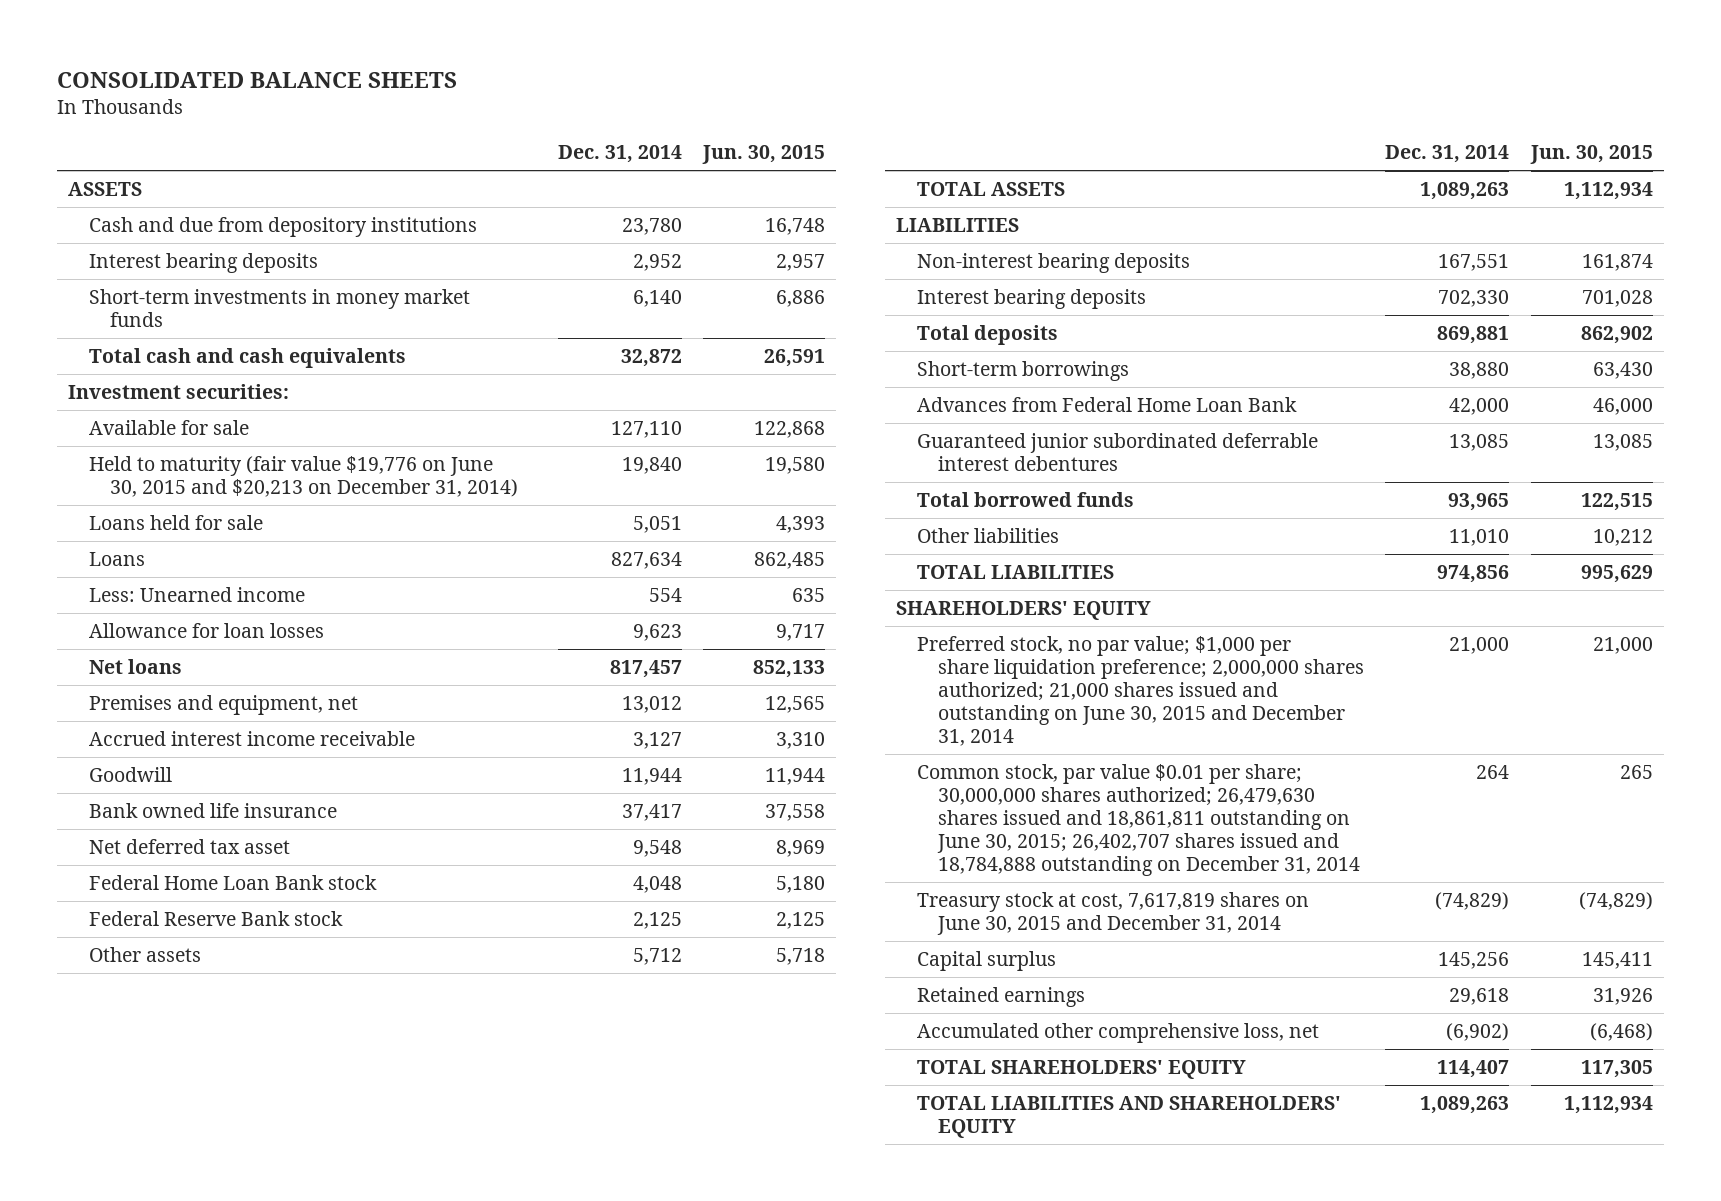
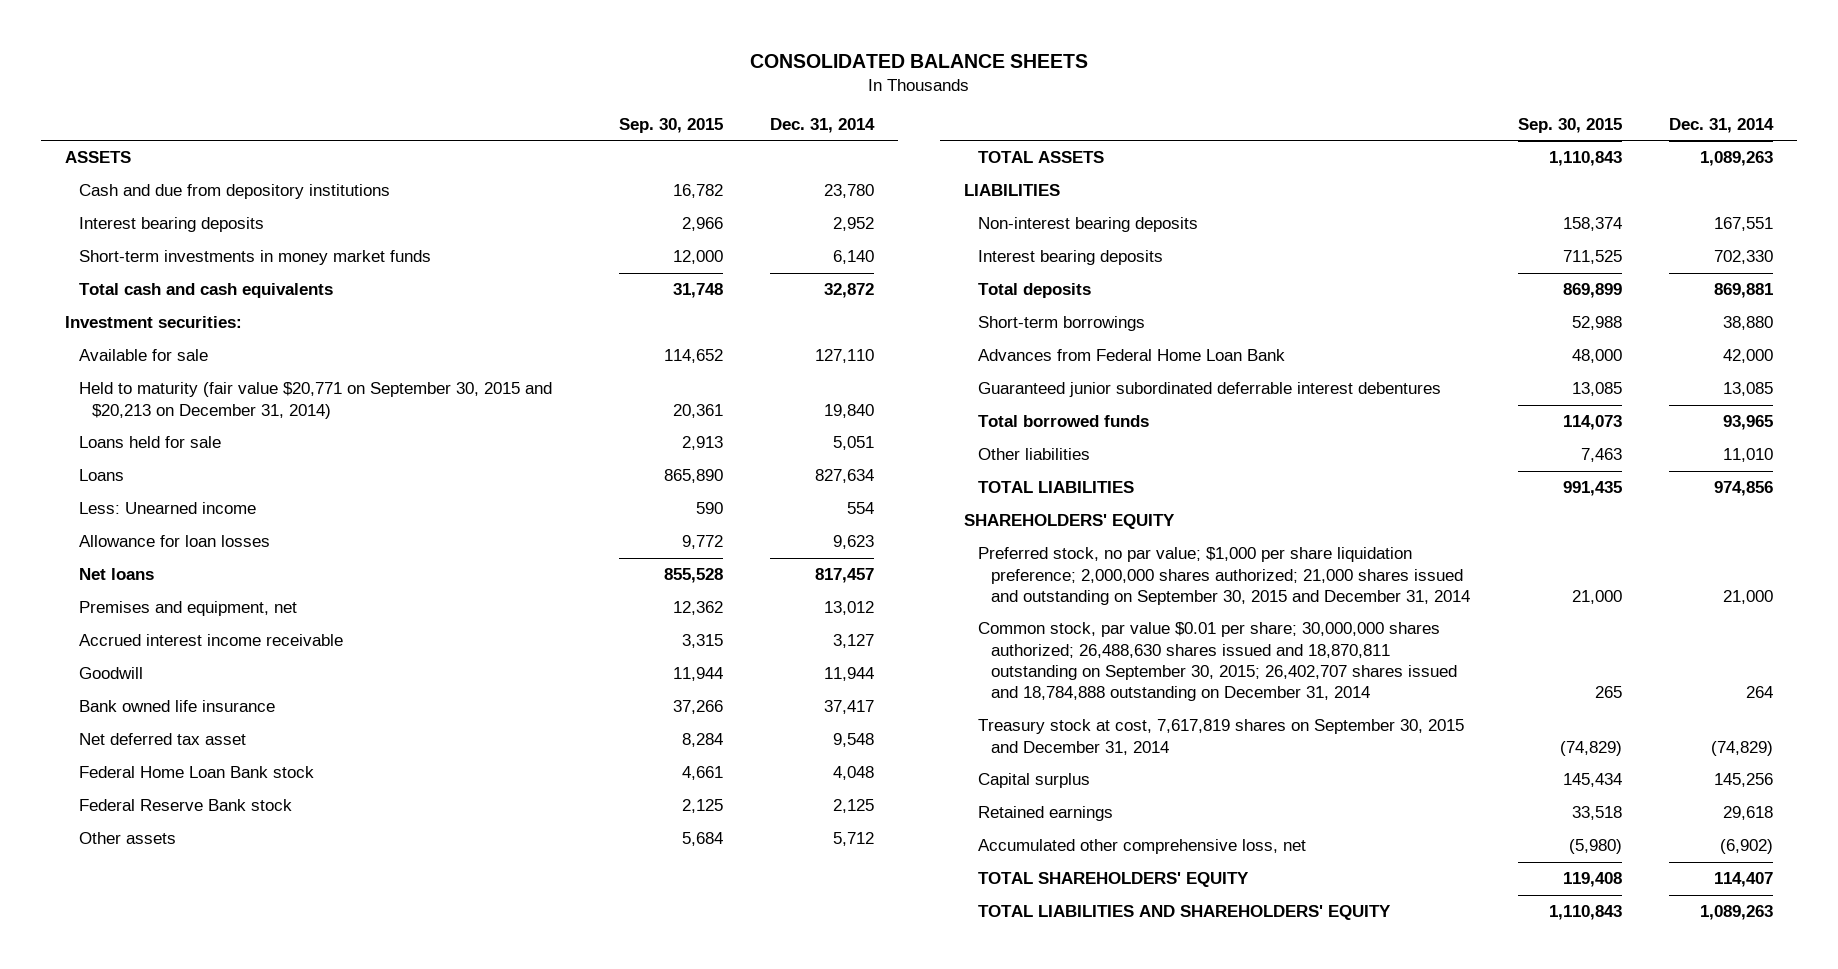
- | Dec. 31, 2014 | Jun. 30, 2015
+ | Sep. 30, 2015 | Dec. 31, 2014
- Held to maturity (fair value $19,776 on June 30, 2015 and $20,213 on December 31, 2014) | 19,840 | 19,580
+ Held to maturity (fair value $20,771 on September 30, 2015 and $20,213 on December 31, 2014) | 20,361 | 19,840
- Preferred stock, no par value; $1,000 per share liquidation preference; 2,000,000 shares authorized; 21,000 shares issued and outstanding on June 30, 2015 and December 31, 2014 | 21,000 | 21,000
- Common stock, par value $0.01 per share; 30,000,000 shares authorized; 26,479,630 shares issued and 18,861,811 outstanding on June 30, 2015; 26,402,707 shares issued and 18,784,888 outstanding on December 31, 2014 | 264 | 265
- Treasury stock at cost, 7,617,819 shares on June 30, 2015 and December 31, 2014 | (74,829) | (74,829)
+ Preferred stock, no par value; $1,000 per share liquidation preference; 2,000,000 shares authorized; 21,000 shares issued and outstanding on September 30, 2015 and December 31, 2014 | 21,000 | 21,000
+ Common stock, par value $0.01 per share; 30,000,000 shares authorized; 26,488,630 shares issued and 18,870,811 outstanding on September 30, 2015; 26,402,707 shares issued and 18,784,888 outstanding on December 31, 2014 | 265 | 264
+ Treasury stock at cost, 7,617,819 shares on September 30, 2015 and December 31, 2014 | (74,829) | (74,829)

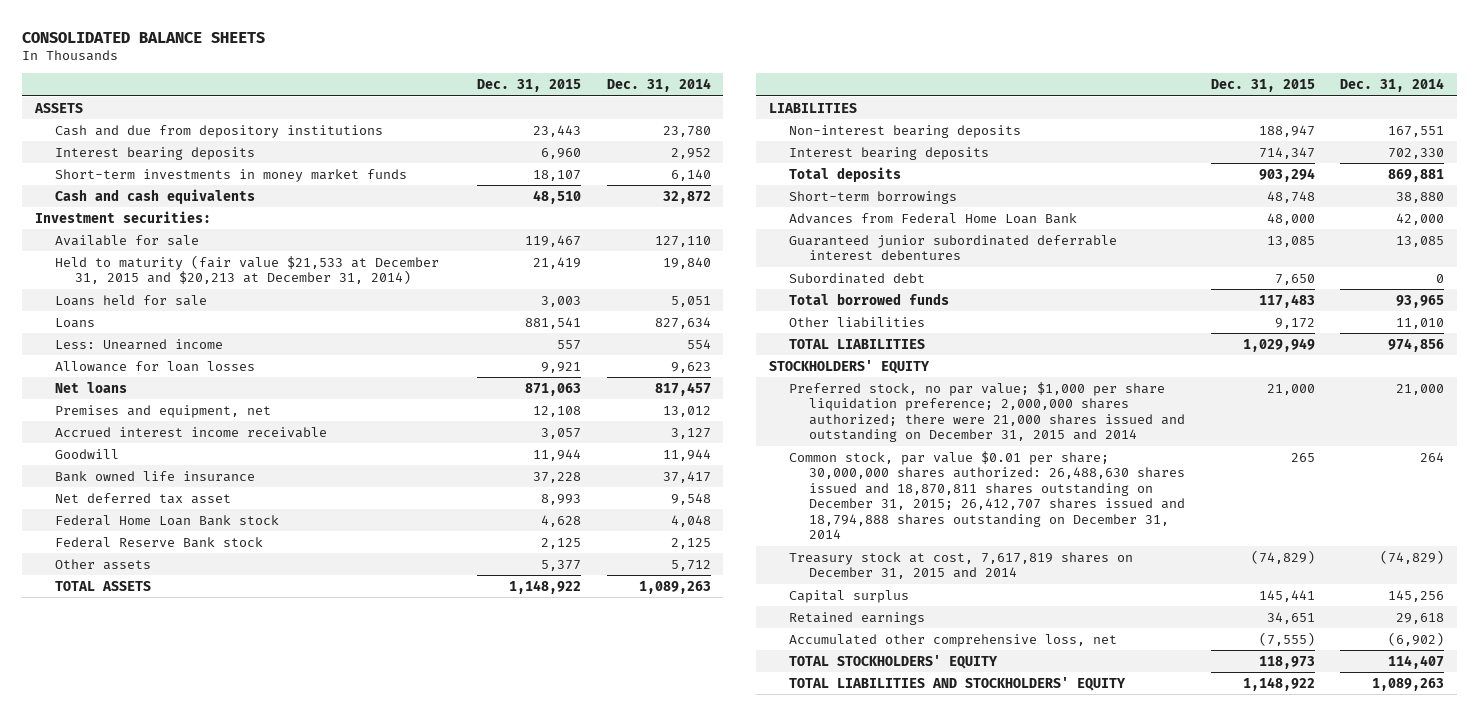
- | Sep. 30, 2015 | Dec. 31, 2014
+ | Dec. 31, 2015 | Dec. 31, 2014
- Total cash and cash equivalents | 31,748 | 32,872
+ Cash and cash equivalents | 48,510 | 32,872
- Held to maturity (fair value $20,771 on September 30, 2015 and $20,213 on December 31, 2014) | 20,361 | 19,840
+ Held to maturity (fair value $21,533 at December 31, 2015 and $20,213 at December 31, 2014) | 21,419 | 19,840
+ Subordinated debt | 7,650 | 0
- SHAREHOLDERS' EQUITY
- Preferred stock, no par value; $1,000 per share liquidation preference; 2,000,000 shares authorized; 21,000 shares issued and outstanding on September 30, 2015 and December 31, 2014 | 21,000 | 21,000
- Common stock, par value $0.01 per share; 30,000,000 shares authorized; 26,488,630 shares issued and 18,870,811 outstanding on September 30, 2015; 26,402,707 shares issued and 18,784,888 outstanding on December 31, 2014 | 265 | 264
- Treasury stock at cost, 7,617,819 shares on September 30, 2015 and December 31, 2014 | (74,829) | (74,829)
+ STOCKHOLDERS' EQUITY
+ Preferred stock, no par value; $1,000 per share liquidation preference; 2,000,000 shares authorized; there were 21,000 shares issued and outstanding on December 31, 2015 and 2014 | 21,000 | 21,000
+ Common stock, par value $0.01 per share; 30,000,000 shares authorized: 26,488,630 shares issued and 18,870,811 shares outstanding on December 31, 2015; 26,412,707 shares issued and 18,794,888 shares outstanding on December 31, 2014 | 265 | 264
+ Treasury stock at cost, 7,617,819 shares on December 31, 2015 and 2014 | (74,829) | (74,829)
- TOTAL SHAREHOLDERS' EQUITY | 119,408 | 114,407
- TOTAL LIABILITIES AND SHAREHOLDERS' EQUITY | 1,110,843 | 1,089,263
+ TOTAL STOCKHOLDERS' EQUITY | 118,973 | 114,407
+ TOTAL LIABILITIES AND STOCKHOLDERS' EQUITY | 1,148,922 | 1,089,263

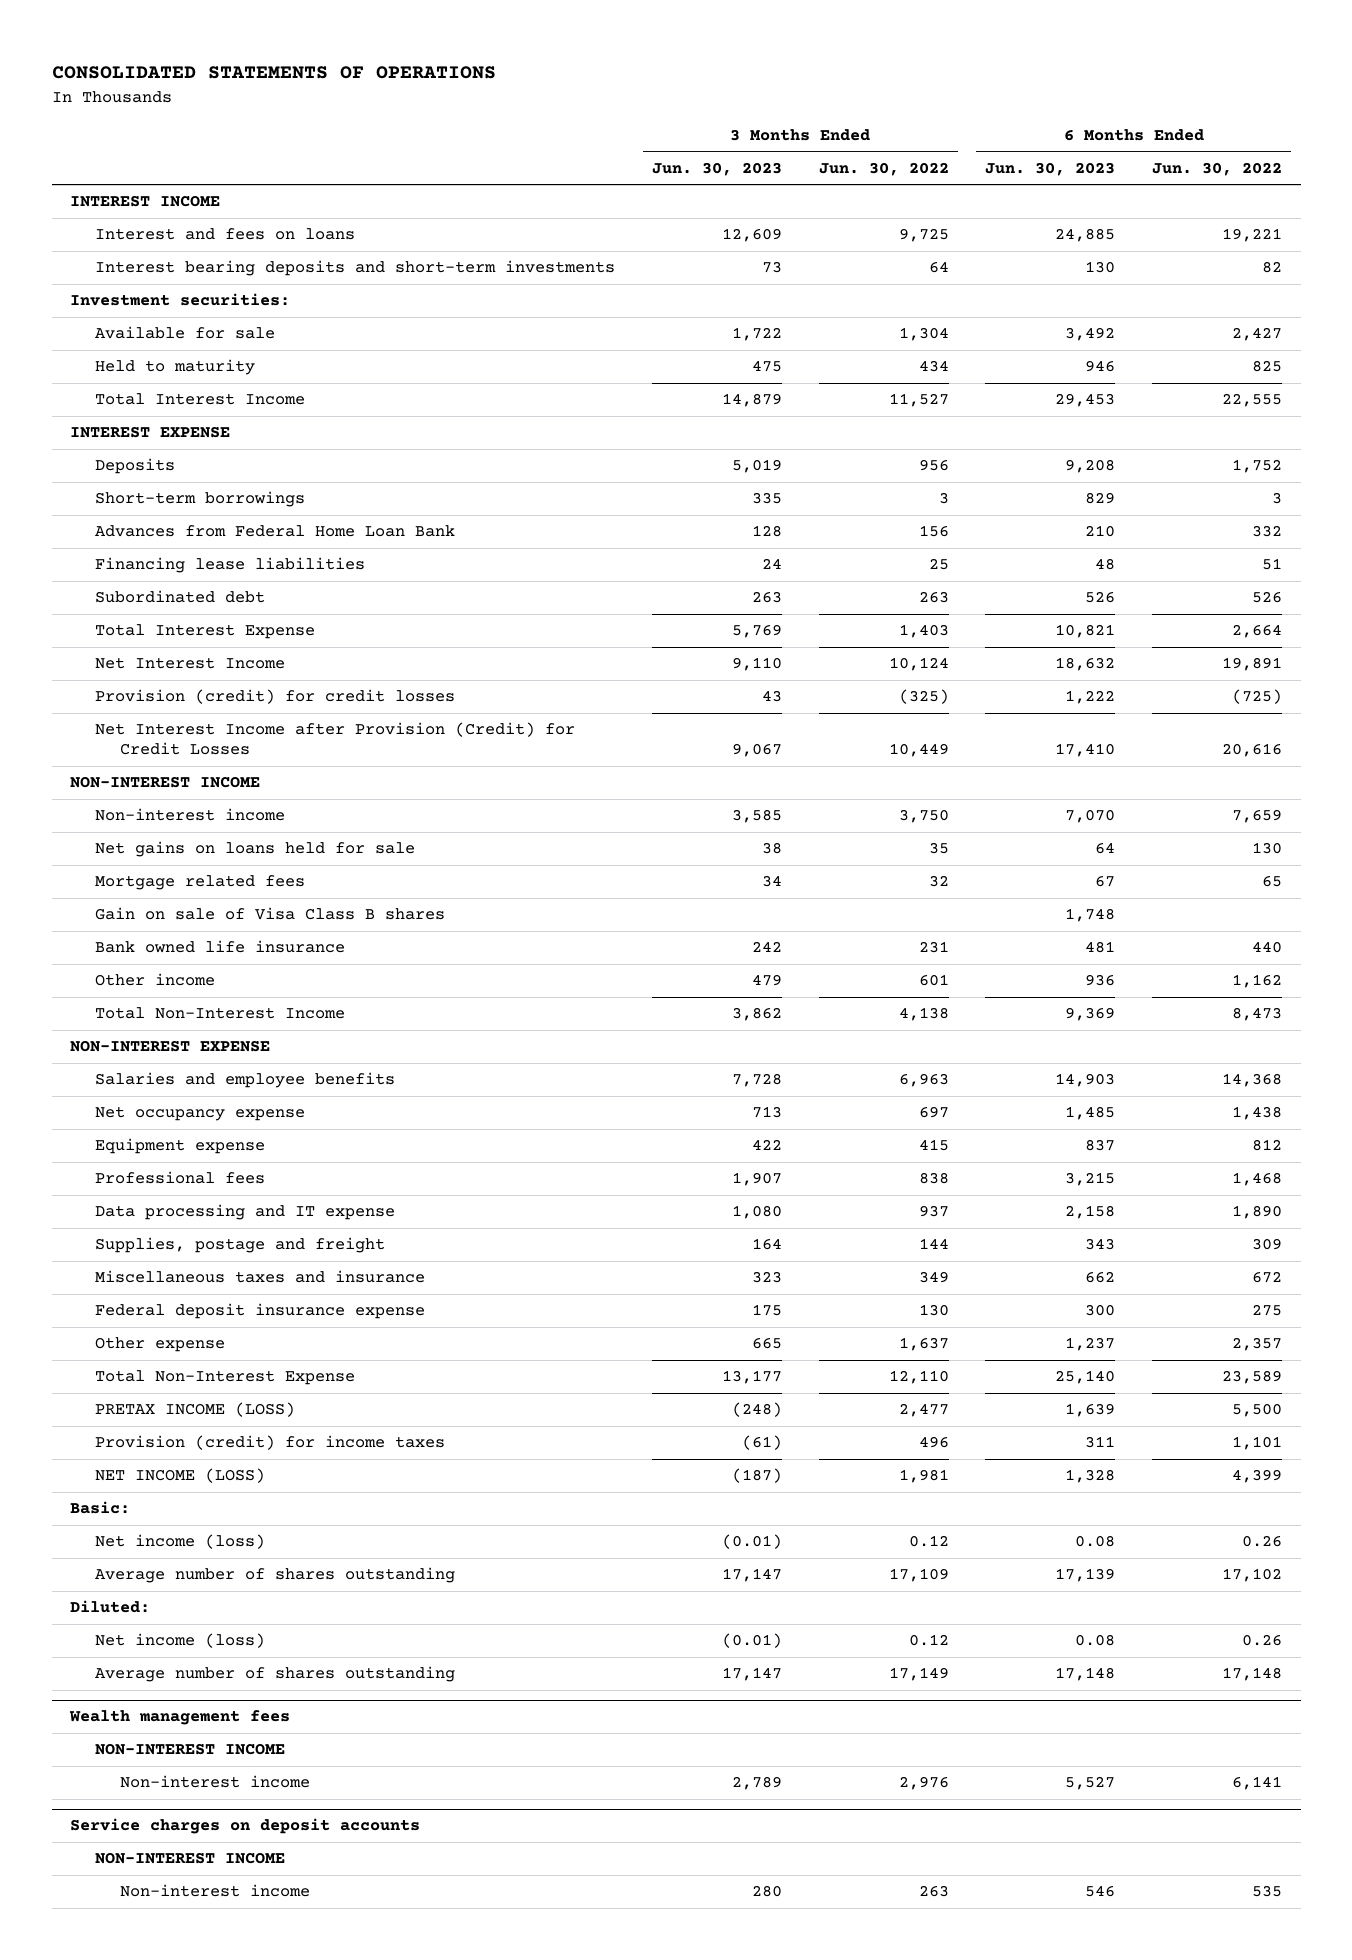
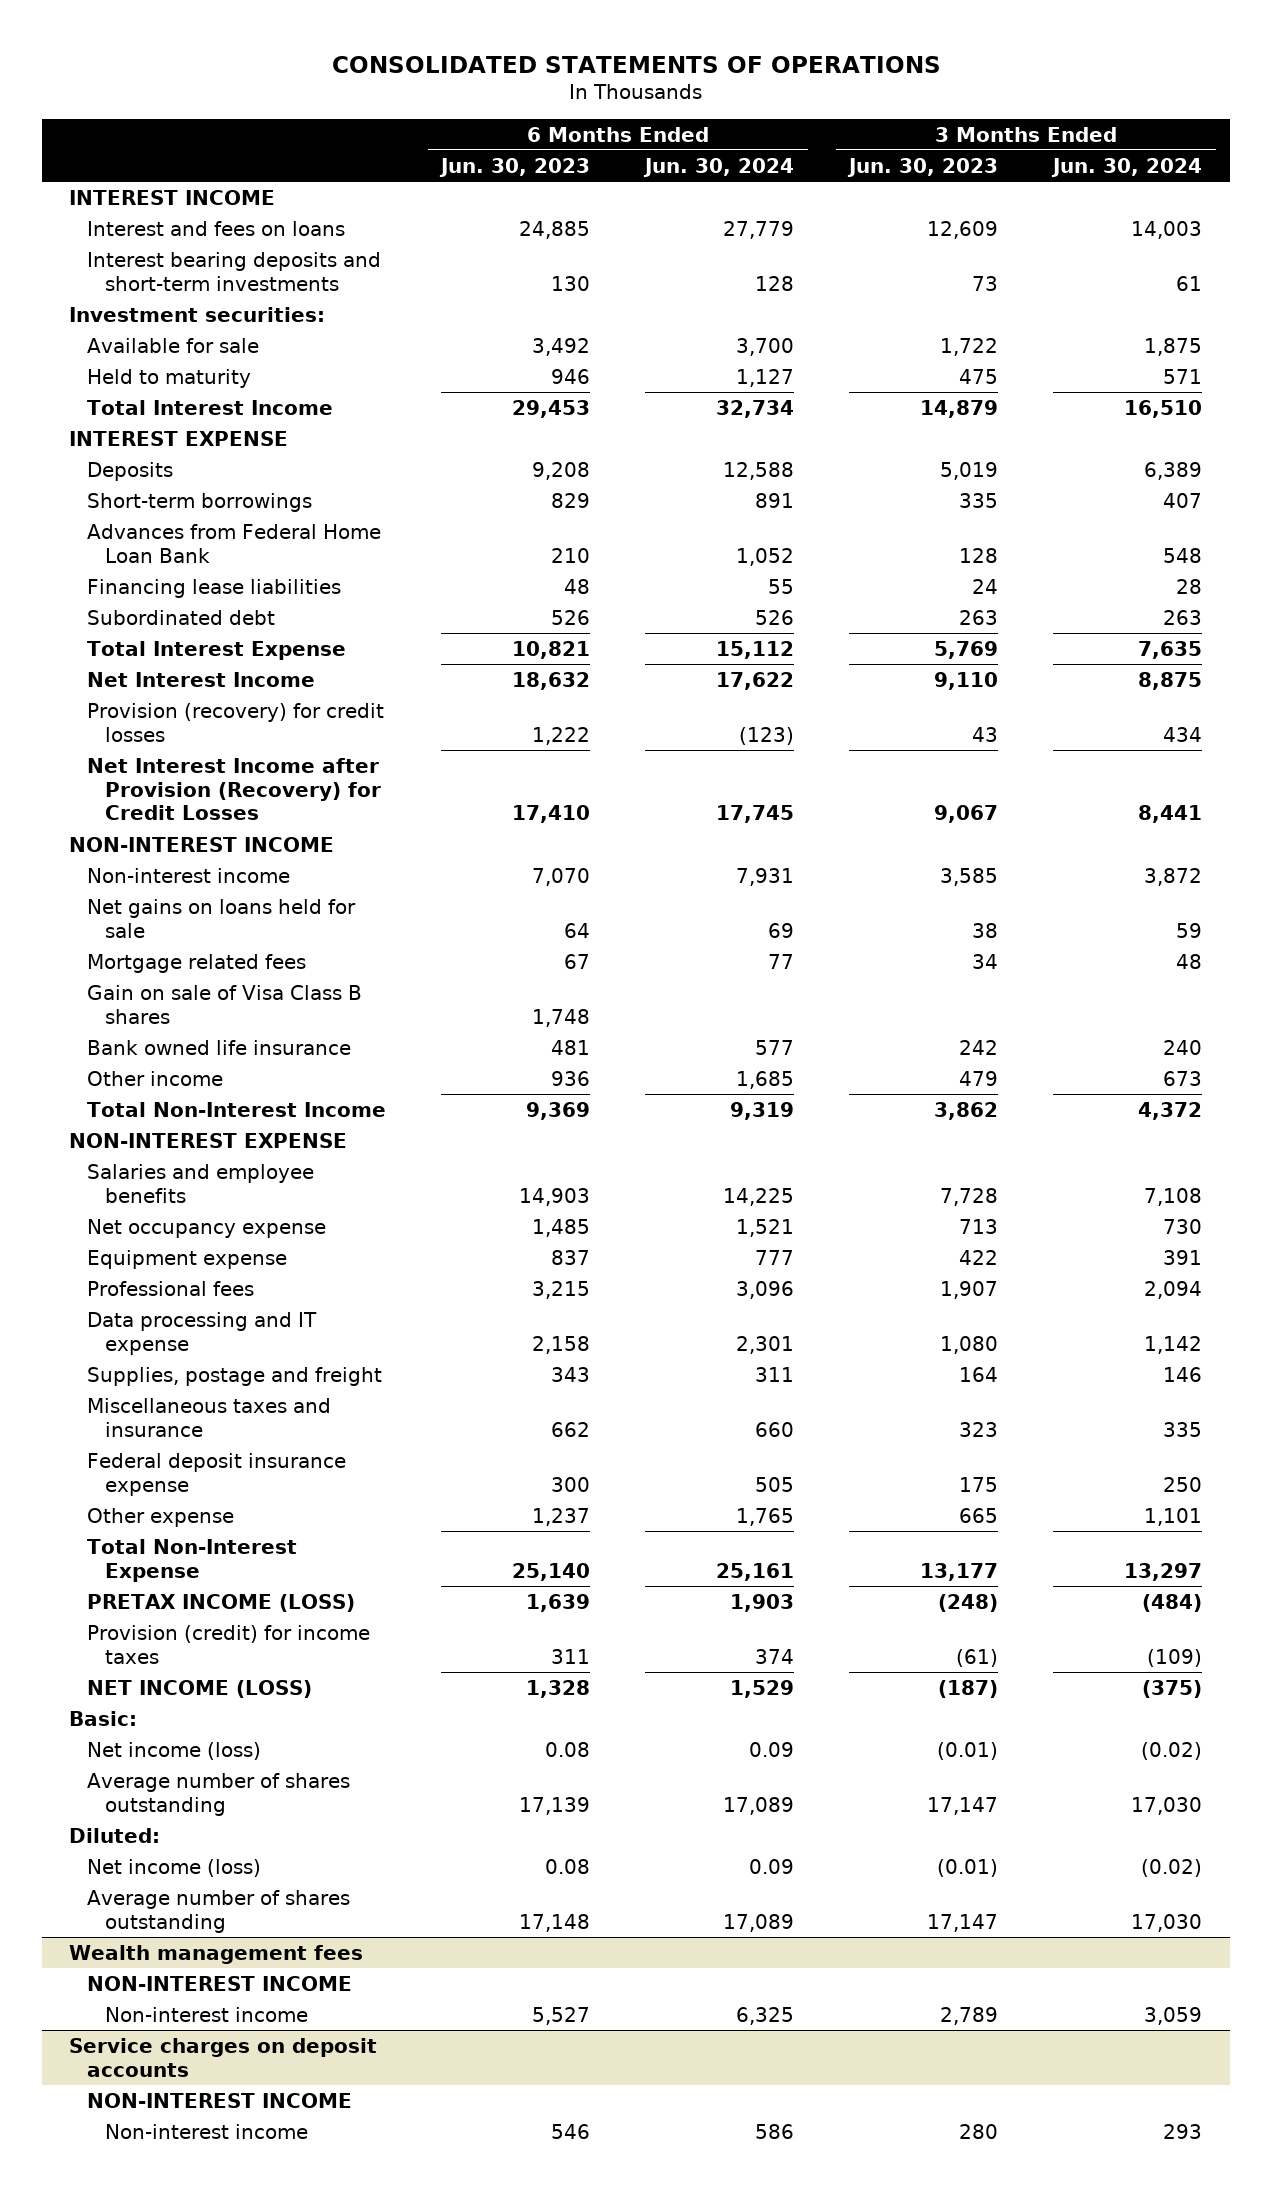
- | 3 Months Ended Jun. 30, 2023 | 3 Months Ended Jun. 30, 2022 | 6 Months Ended Jun. 30, 2023 | 6 Months Ended Jun. 30, 2022
+ | 6 Months Ended Jun. 30, 2023 | 6 Months Ended Jun. 30, 2024 | 3 Months Ended Jun. 30, 2023 | 3 Months Ended Jun. 30, 2024
- Provision (credit) for credit losses | 43 | (325) | 1,222 | (725)
- Net Interest Income after Provision (Credit) for Credit Losses | 9,067 | 10,449 | 17,410 | 20,616
+ Provision (recovery) for credit losses | 1,222 | (123) | 43 | 434
+ Net Interest Income after Provision (Recovery) for Credit Losses | 17,410 | 17,745 | 9,067 | 8,441

